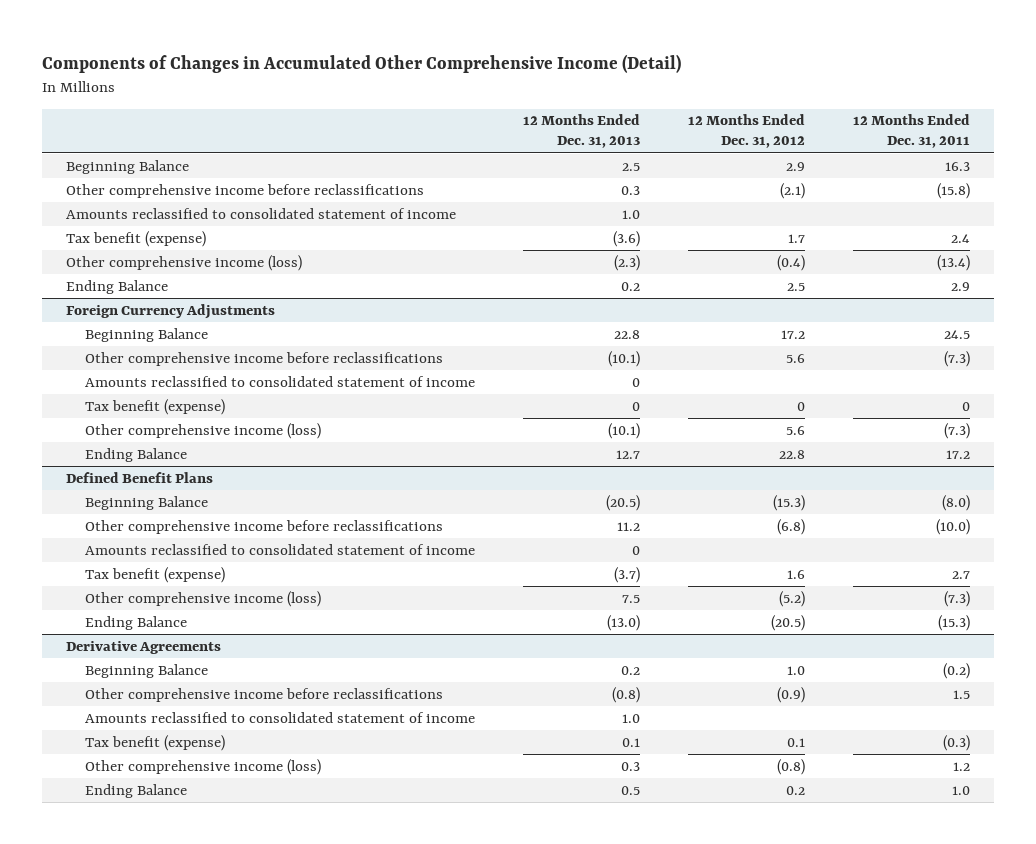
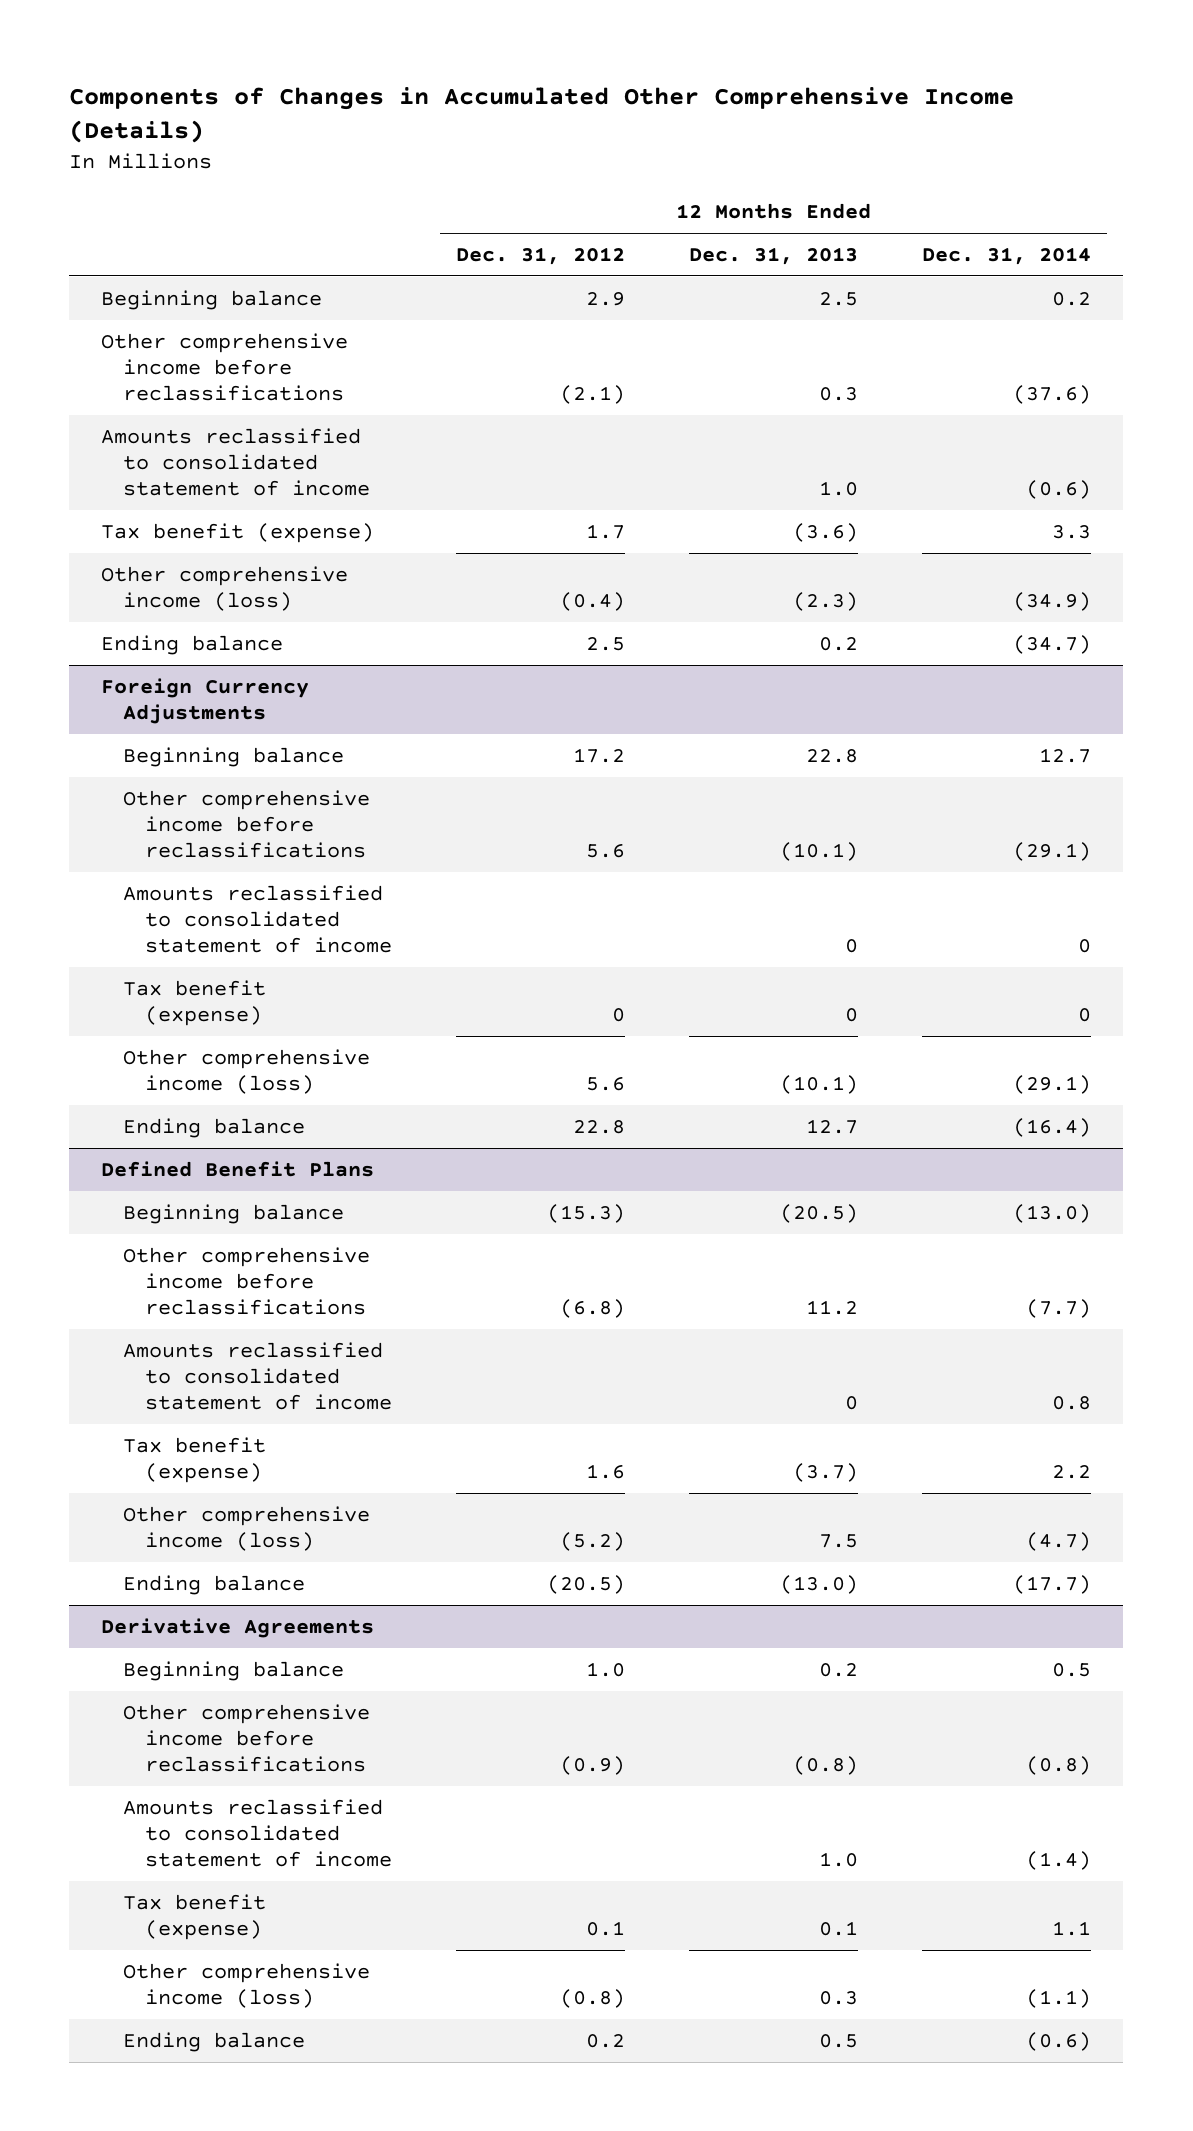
- Components of Changes in Accumulated Other Comprehensive Income (Detail)
+ Components of Changes in Accumulated Other Comprehensive Income (Details)
- | 12 Months Ended Dec. 31, 2013 | 12 Months Ended Dec. 31, 2012 | 12 Months Ended Dec. 31, 2011
+ | 12 Months Ended Dec. 31, 2012 | 12 Months Ended Dec. 31, 2013 | 12 Months Ended Dec. 31, 2014
- Beginning Balance | 2.5 | 2.9 | 16.3
+ Beginning balance | 2.9 | 2.5 | 0.2
- Ending Balance | 0.2 | 2.5 | 2.9
+ Ending balance | 2.5 | 0.2 | (34.7)
@ Foreign Currency Adjustments
- Beginning Balance | 22.8 | 17.2 | 24.5
+ Beginning balance | 17.2 | 22.8 | 12.7
- Ending Balance | 12.7 | 22.8 | 17.2
+ Ending balance | 22.8 | 12.7 | (16.4)
@ Defined Benefit Plans
- Beginning Balance | (20.5) | (15.3) | (8.0)
+ Beginning balance | (15.3) | (20.5) | (13.0)
- Ending Balance | (13.0) | (20.5) | (15.3)
+ Ending balance | (20.5) | (13.0) | (17.7)
@ Derivative Agreements
- Beginning Balance | 0.2 | 1.0 | (0.2)
+ Beginning balance | 1.0 | 0.2 | 0.5
- Ending Balance | 0.5 | 0.2 | 1.0
+ Ending balance | 0.2 | 0.5 | (0.6)

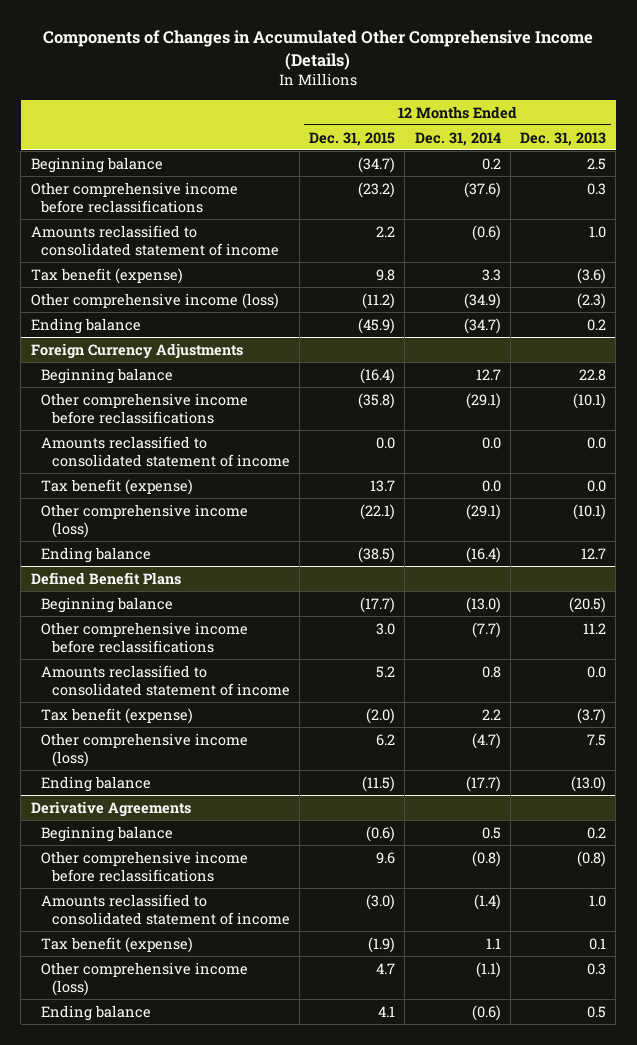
- | 12 Months Ended Dec. 31, 2012 | 12 Months Ended Dec. 31, 2013 | 12 Months Ended Dec. 31, 2014
+ | 12 Months Ended Dec. 31, 2015 | 12 Months Ended Dec. 31, 2014 | 12 Months Ended Dec. 31, 2013
@ Foreign Currency Adjustments
- Amounts reclassified to consolidated statement of income | | 0 | 0
- Tax benefit (expense) | 0 | 0 | 0
+ Amounts reclassified to consolidated statement of income | 0.0 | 0.0 | 0.0
+ Tax benefit (expense) | 13.7 | 0.0 | 0.0
@ Defined Benefit Plans
- Amounts reclassified to consolidated statement of income | | 0 | 0.8
+ Amounts reclassified to consolidated statement of income | 5.2 | 0.8 | 0.0

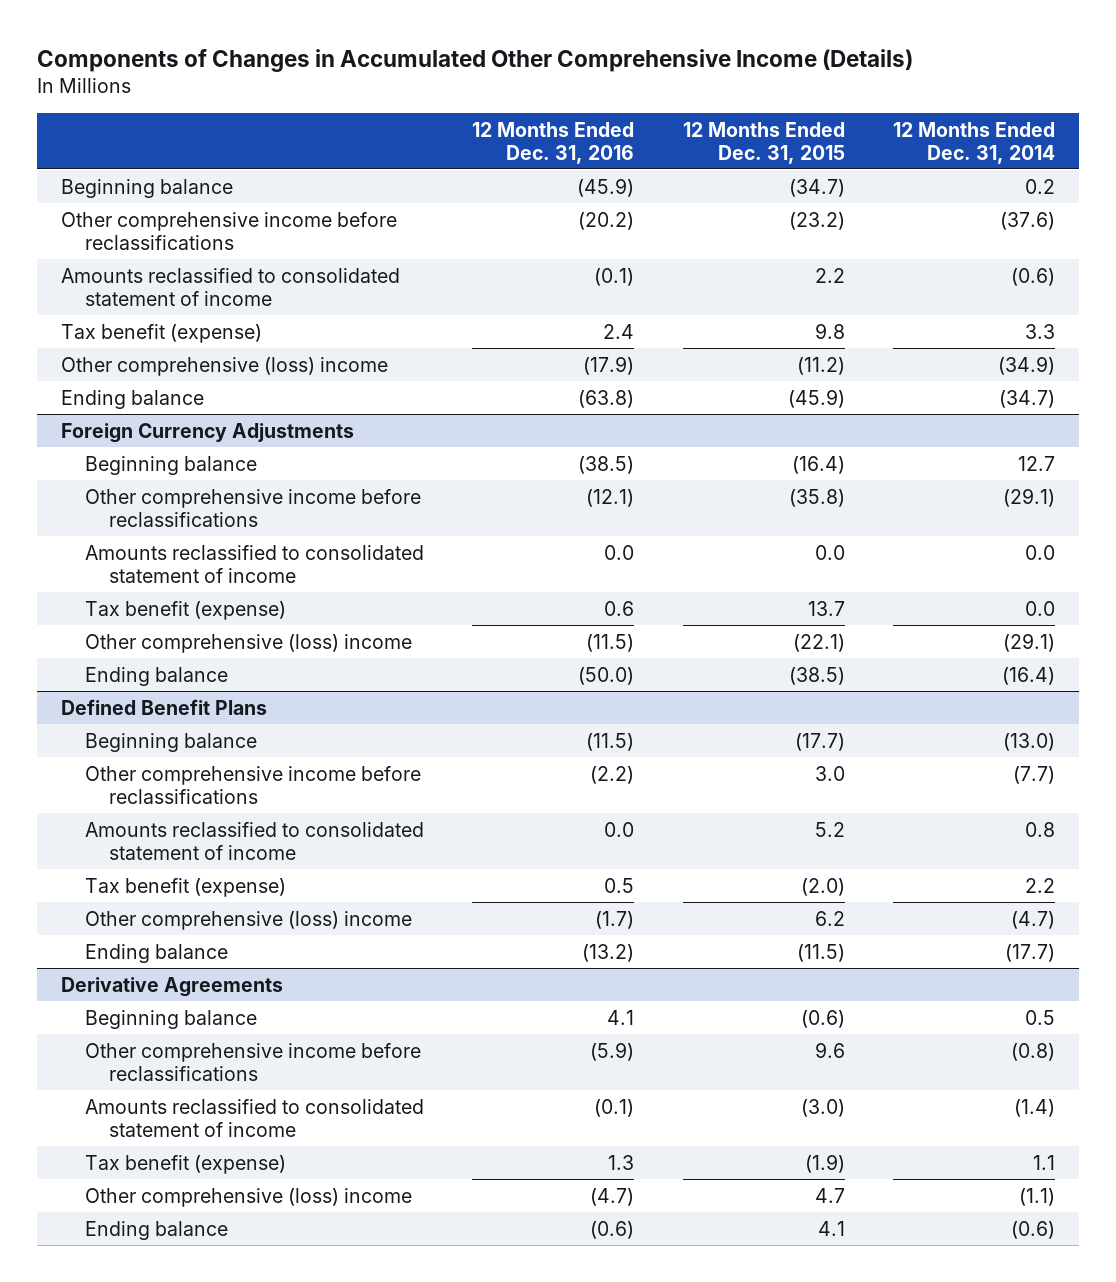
- | 12 Months Ended Dec. 31, 2015 | 12 Months Ended Dec. 31, 2014 | 12 Months Ended Dec. 31, 2013
+ | 12 Months Ended Dec. 31, 2016 | 12 Months Ended Dec. 31, 2015 | 12 Months Ended Dec. 31, 2014
- Other comprehensive income (loss) | (11.2) | (34.9) | (2.3)
+ Other comprehensive (loss) income | (17.9) | (11.2) | (34.9)
@ Foreign Currency Adjustments
- Other comprehensive income (loss) | (22.1) | (29.1) | (10.1)
+ Other comprehensive (loss) income | (11.5) | (22.1) | (29.1)
@ Defined Benefit Plans
- Other comprehensive income (loss) | 6.2 | (4.7) | 7.5
+ Other comprehensive (loss) income | (1.7) | 6.2 | (4.7)
@ Derivative Agreements
- Other comprehensive income (loss) | 4.7 | (1.1) | 0.3
+ Other comprehensive (loss) income | (4.7) | 4.7 | (1.1)

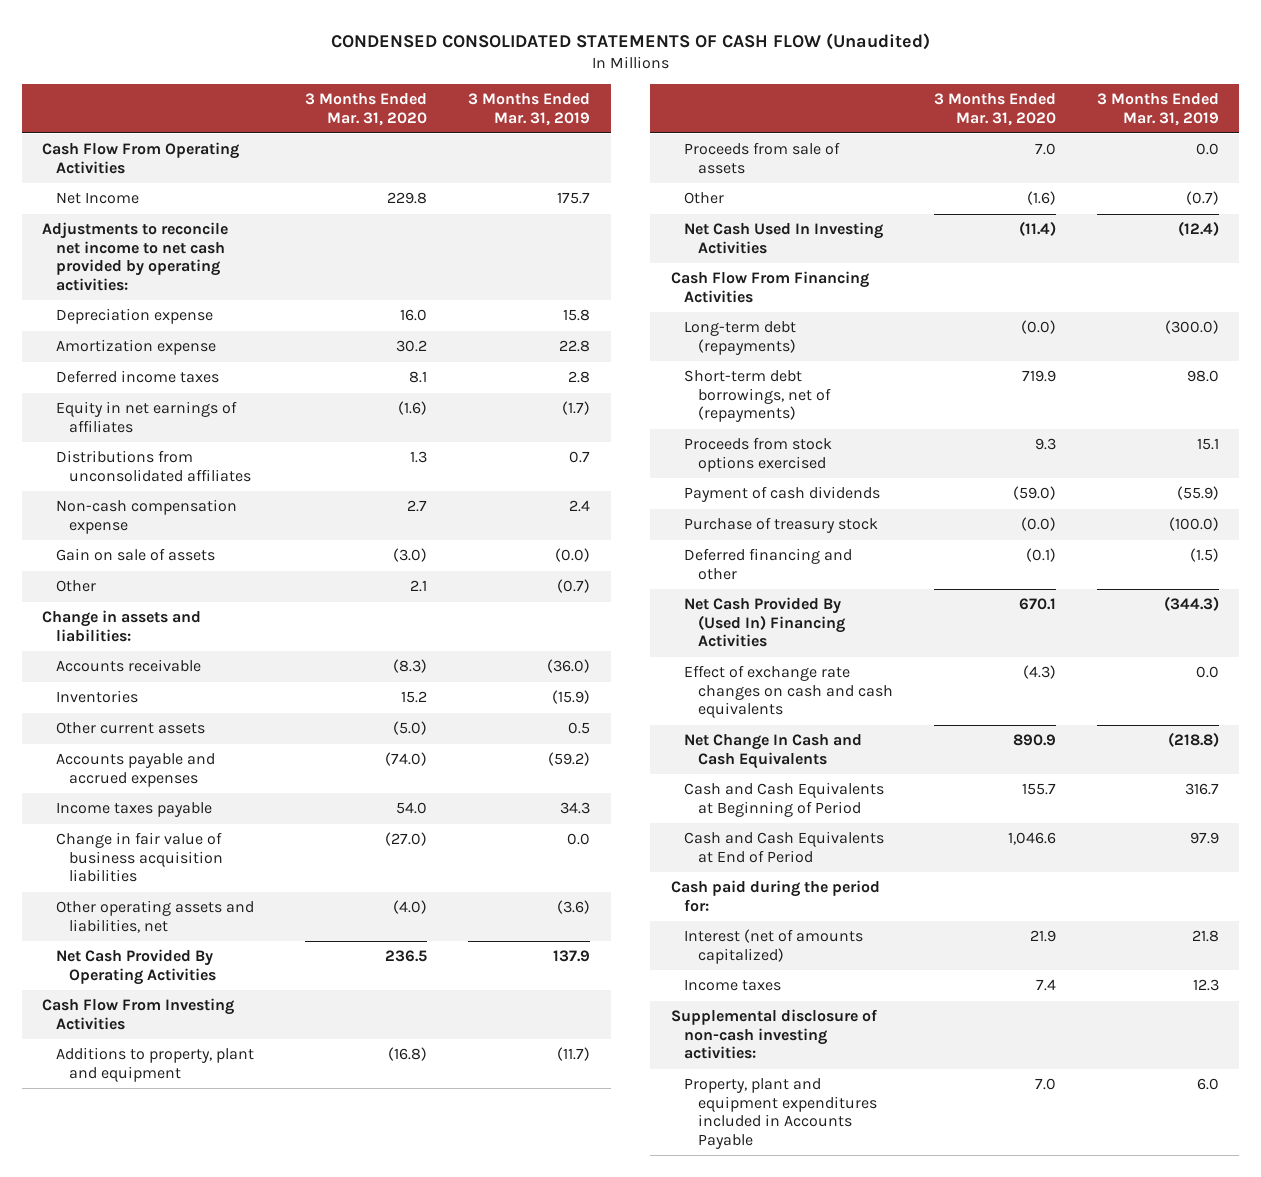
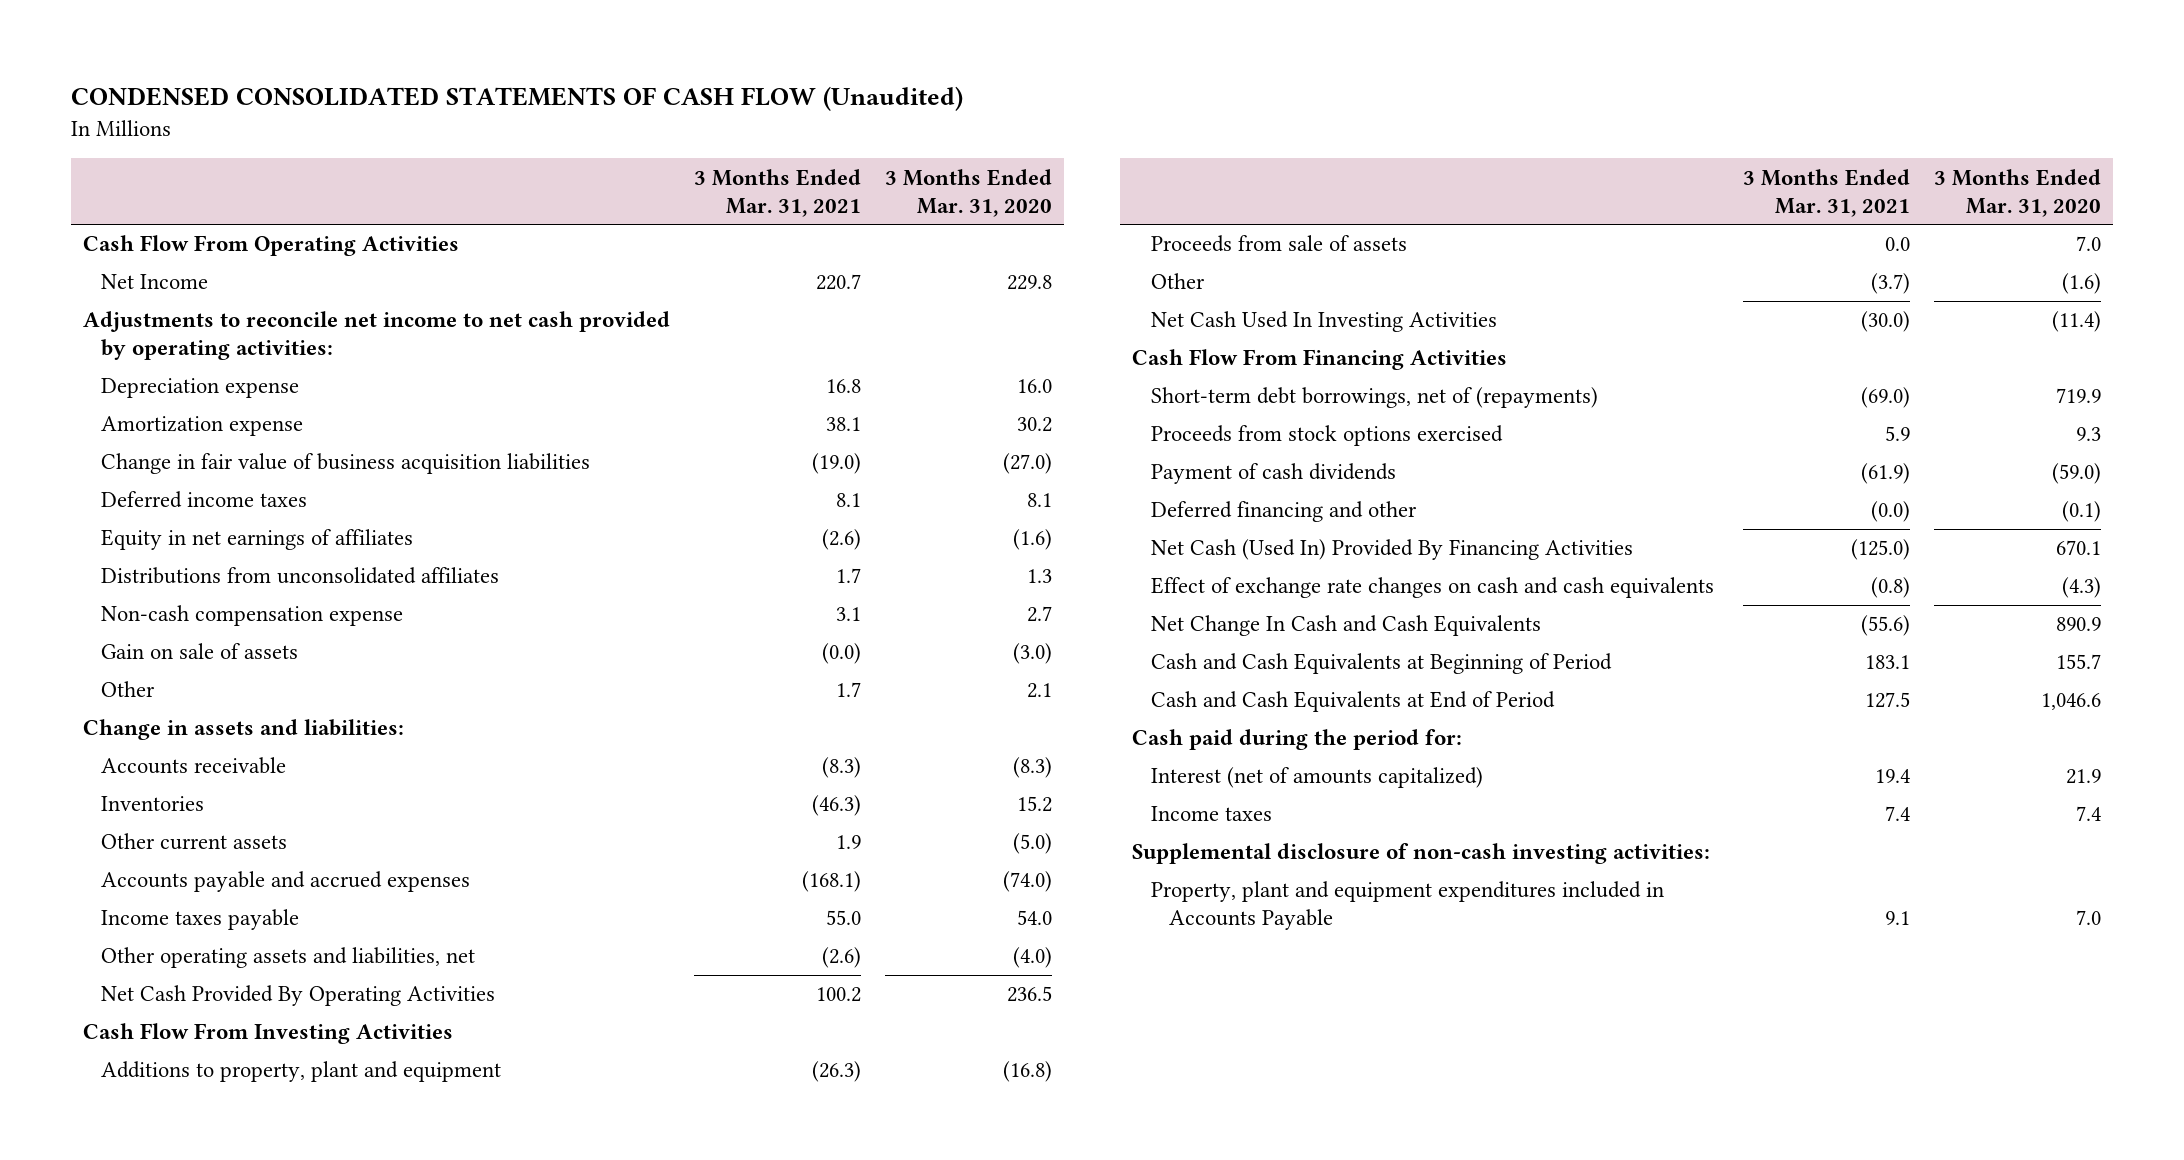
- | 3 Months Ended Mar. 31, 2020 | 3 Months Ended Mar. 31, 2019
+ | 3 Months Ended Mar. 31, 2021 | 3 Months Ended Mar. 31, 2020
moved up: Change in fair value of business acquisition liabilities | (19.0) | (27.0)
- Long-term debt (repayments) | (0.0) | (300.0)
- Purchase of treasury stock | (0.0) | (100.0)
- Net Cash Provided By (Used In) Financing Activities | 670.1 | (344.3)
+ Net Cash (Used In) Provided By Financing Activities | (125.0) | 670.1

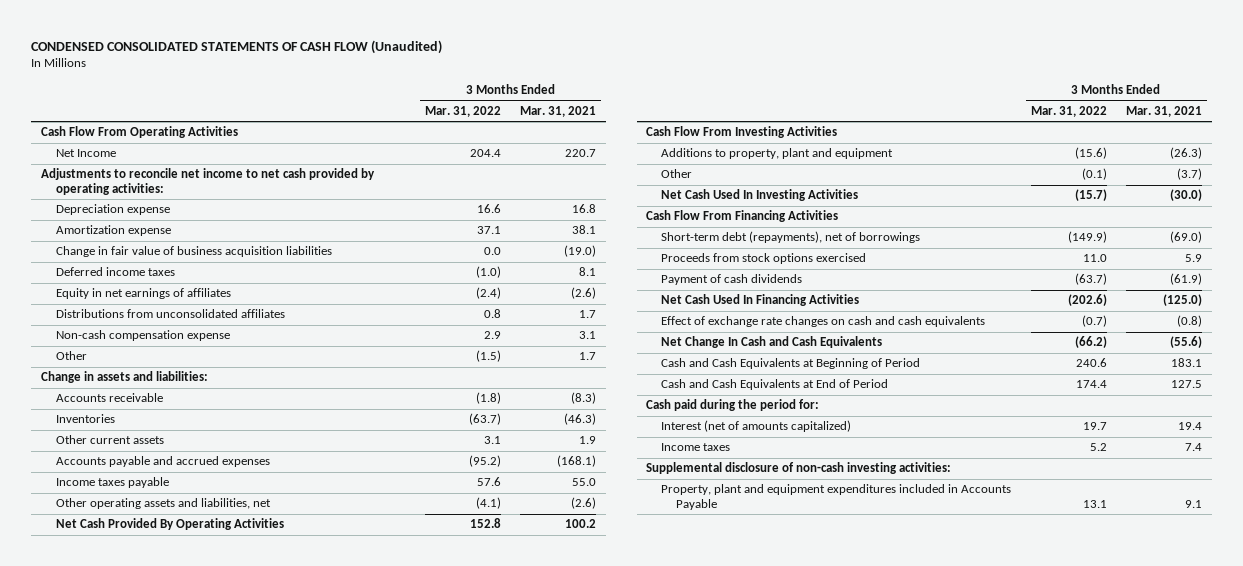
- | 3 Months Ended Mar. 31, 2021 | 3 Months Ended Mar. 31, 2020
+ | 3 Months Ended Mar. 31, 2022 | 3 Months Ended Mar. 31, 2021
- Gain on sale of assets | (0.0) | (3.0)
- Proceeds from sale of assets | 0.0 | 7.0
- Short-term debt borrowings, net of (repayments) | (69.0) | 719.9
+ Short-term debt (repayments), net of borrowings | (149.9) | (69.0)
- Deferred financing and other | (0.0) | (0.1)
- Net Cash (Used In) Provided By Financing Activities | (125.0) | 670.1
+ Net Cash Used In Financing Activities | (202.6) | (125.0)

